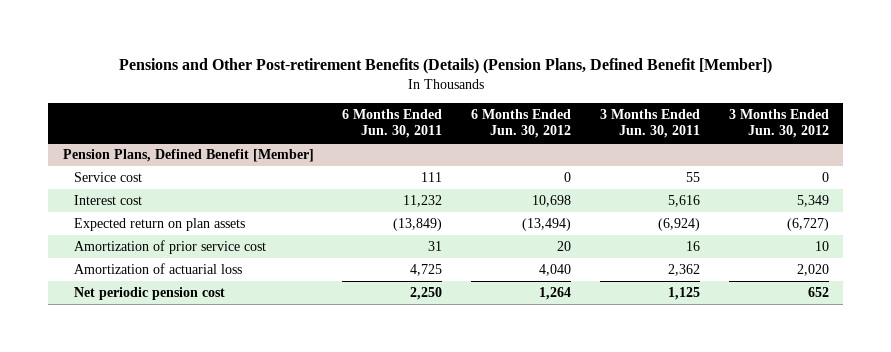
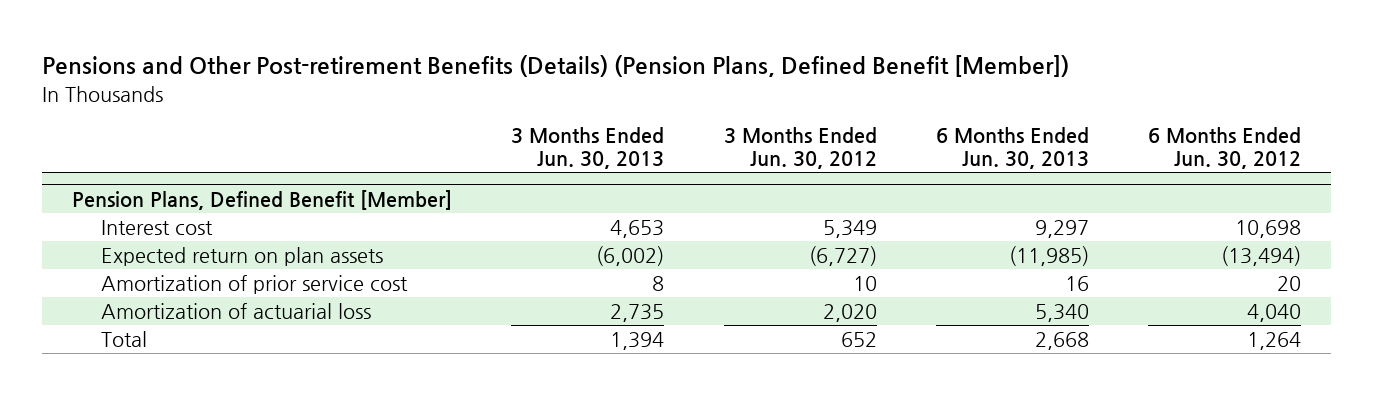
- | 6 Months Ended Jun. 30, 2011 | 6 Months Ended Jun. 30, 2012 | 3 Months Ended Jun. 30, 2011 | 3 Months Ended Jun. 30, 2012
+ | 3 Months Ended Jun. 30, 2013 | 3 Months Ended Jun. 30, 2012 | 6 Months Ended Jun. 30, 2013 | 6 Months Ended Jun. 30, 2012
@ Pension Plans, Defined Benefit [Member]
- Service cost | 111 | 0 | 55 | 0
- Net periodic pension cost | 2,250 | 1,264 | 1,125 | 652
+ Total | 1,394 | 652 | 2,668 | 1,264

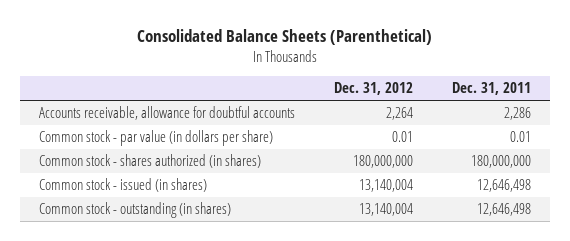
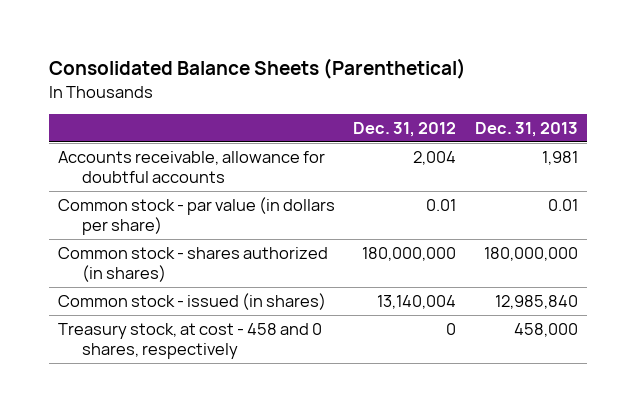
- | Dec. 31, 2012 | Dec. 31, 2011
+ | Dec. 31, 2012 | Dec. 31, 2013
- Accounts receivable, allowance for doubtful accounts | 2,264 | 2,286
+ Accounts receivable, allowance for doubtful accounts | 2,004 | 1,981
- Common stock - outstanding (in shares) | 13,140,004 | 12,646,498
+ Treasury stock, at cost - 458 and 0 shares, respectively | 0 | 458,000

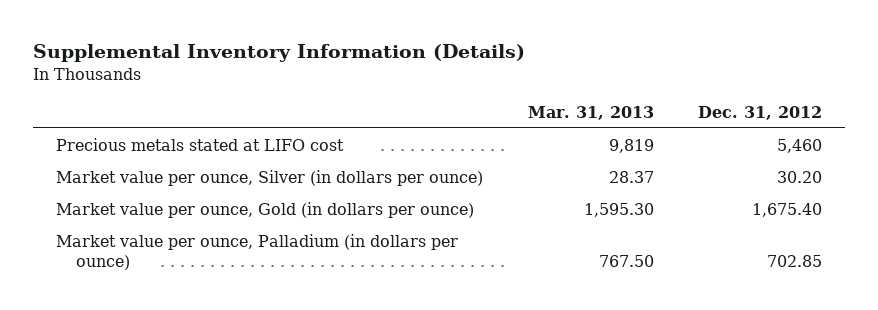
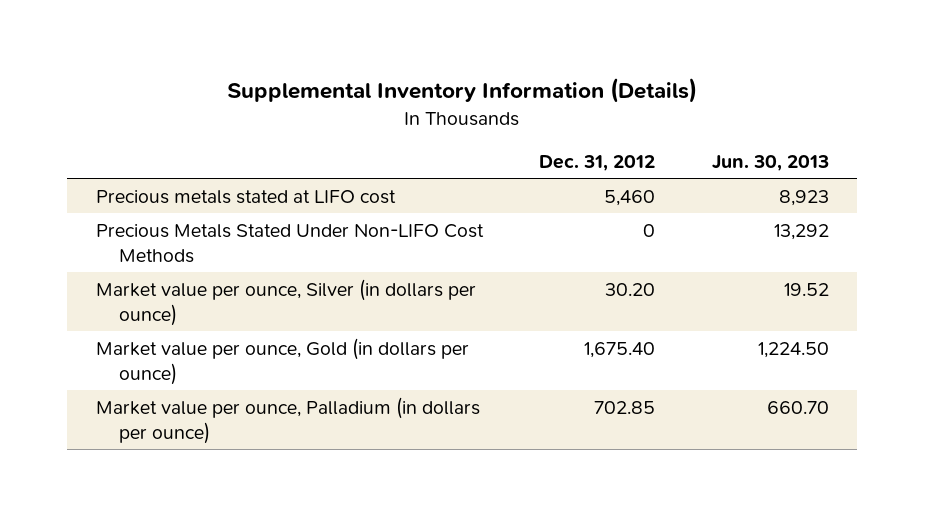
- | Mar. 31, 2013 | Dec. 31, 2012
+ | Dec. 31, 2012 | Jun. 30, 2013
+ Precious Metals Stated Under Non-LIFO Cost Methods | 0 | 13,292

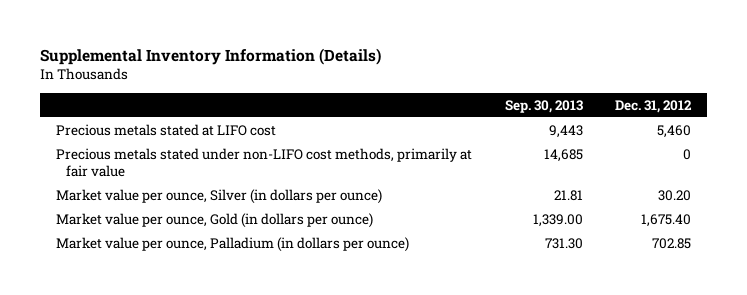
- | Dec. 31, 2012 | Jun. 30, 2013
+ | Sep. 30, 2013 | Dec. 31, 2012
- Precious Metals Stated Under Non-LIFO Cost Methods | 0 | 13,292
+ Precious metals stated under non-LIFO cost methods, primarily at fair value | 14,685 | 0

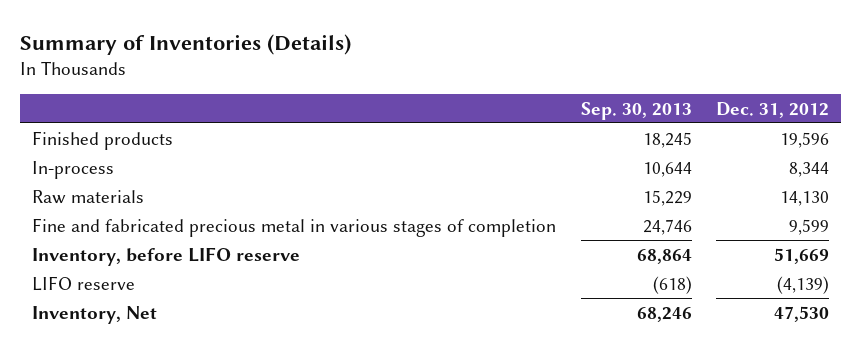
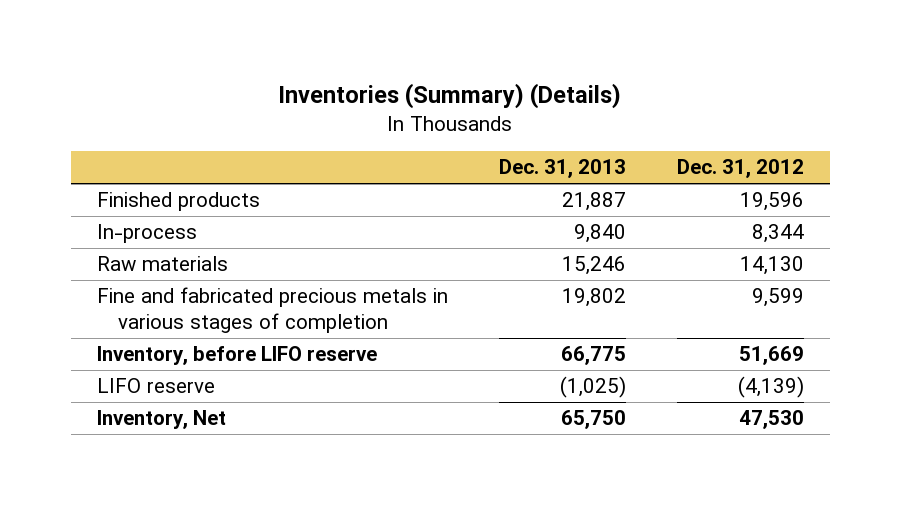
- Summary of Inventories (Details)
+ Inventories (Summary) (Details)
- | Sep. 30, 2013 | Dec. 31, 2012
+ | Dec. 31, 2013 | Dec. 31, 2012
- Fine and fabricated precious metal in various stages of completion | 24,746 | 9,599
+ Fine and fabricated precious metals in various stages of completion | 19,802 | 9,599

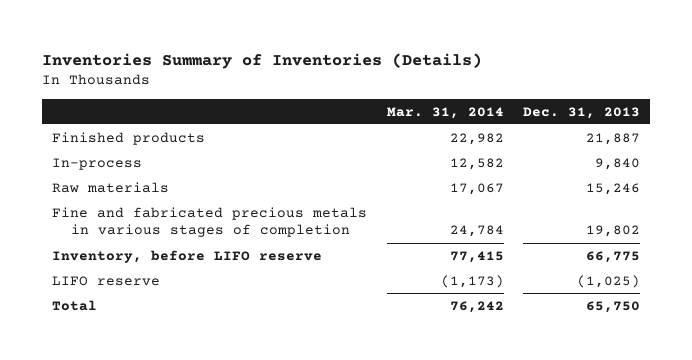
- Inventories (Summary) (Details)
+ Inventories Summary of Inventories (Details)
- | Dec. 31, 2013 | Dec. 31, 2012
+ | Mar. 31, 2014 | Dec. 31, 2013
- Inventory, Net | 65,750 | 47,530
+ Total | 76,242 | 65,750

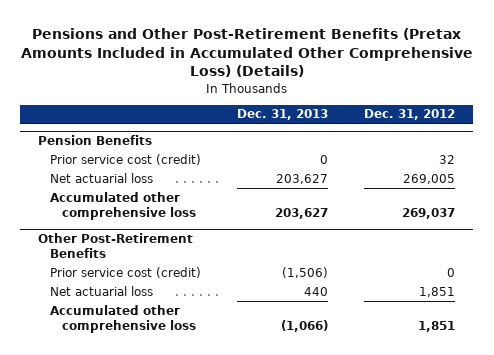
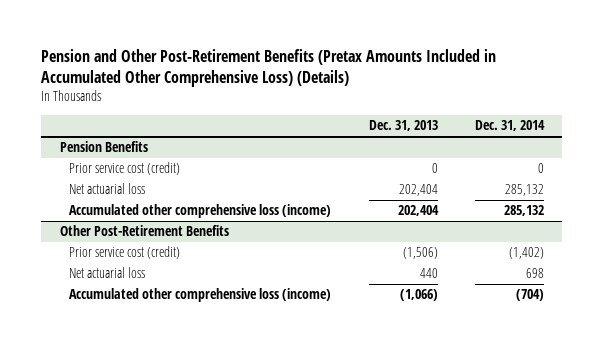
- Pensions and Other Post-Retirement Benefits (Pretax Amounts Included in Accumulated Other Comprehensive Loss) (Details)
+ Pension and Other Post-Retirement Benefits (Pretax Amounts Included in Accumulated Other Comprehensive Loss) (Details)
- | Dec. 31, 2013 | Dec. 31, 2012
+ | Dec. 31, 2013 | Dec. 31, 2014
@ Pension Benefits
- Net actuarial loss | 203,627 | 269,005
- Accumulated other comprehensive loss | 203,627 | 269,037
+ Net actuarial loss | 202,404 | 285,132
+ Accumulated other comprehensive loss (income) | 202,404 | 285,132
@ Other Post-Retirement Benefits
- Accumulated other comprehensive loss | (1,066) | 1,851
+ Accumulated other comprehensive loss (income) | (1,066) | (704)

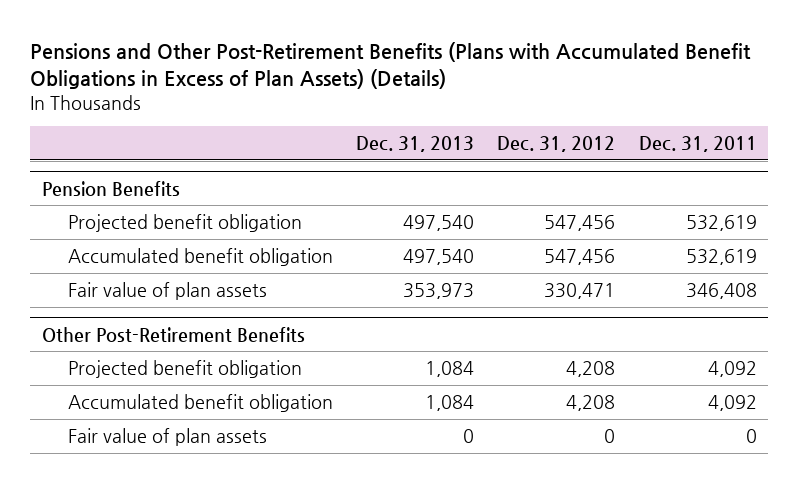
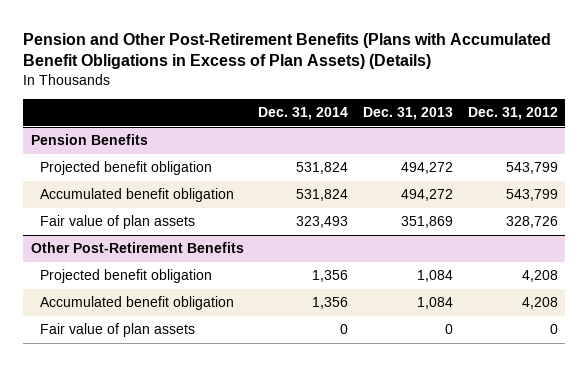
- Pensions and Other Post-Retirement Benefits (Plans with Accumulated Benefit Obligations in Excess of Plan Assets) (Details)
+ Pension and Other Post-Retirement Benefits (Plans with Accumulated Benefit Obligations in Excess of Plan Assets) (Details)
- | Dec. 31, 2013 | Dec. 31, 2012 | Dec. 31, 2011
+ | Dec. 31, 2014 | Dec. 31, 2013 | Dec. 31, 2012
@ Pension Benefits
- Projected benefit obligation | 497,540 | 547,456 | 532,619
- Accumulated benefit obligation | 497,540 | 547,456 | 532,619
- Fair value of plan assets | 353,973 | 330,471 | 346,408
+ Projected benefit obligation | 531,824 | 494,272 | 543,799
+ Accumulated benefit obligation | 531,824 | 494,272 | 543,799
+ Fair value of plan assets | 323,493 | 351,869 | 328,726

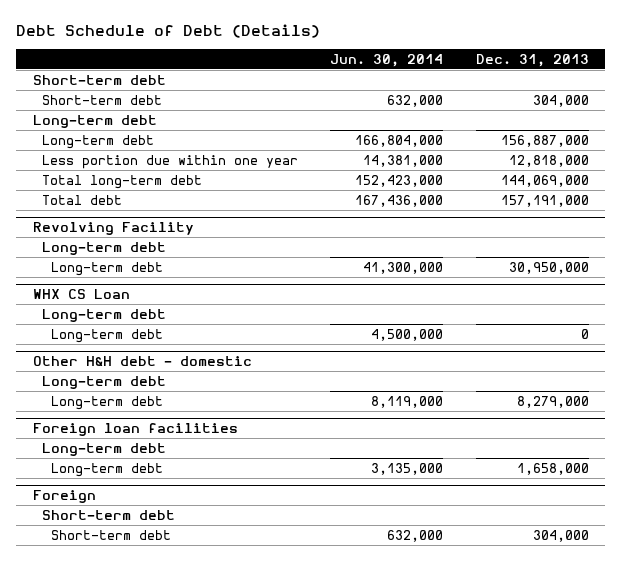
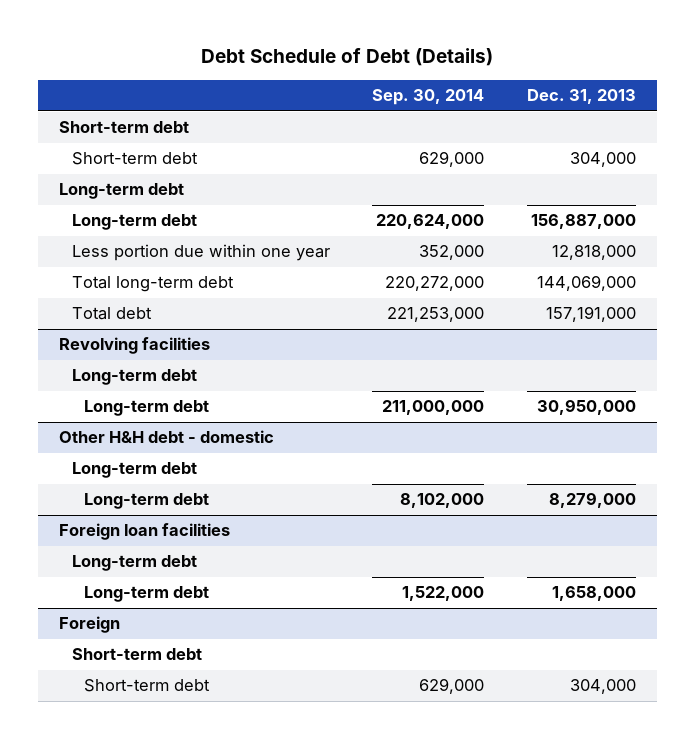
- | Jun. 30, 2014 | Dec. 31, 2013
+ | Sep. 30, 2014 | Dec. 31, 2013
- Revolving Facility
+ Revolving facilities
- WHX CS Loan
- Long-term debt
- Long-term debt | 4,500,000 | 0

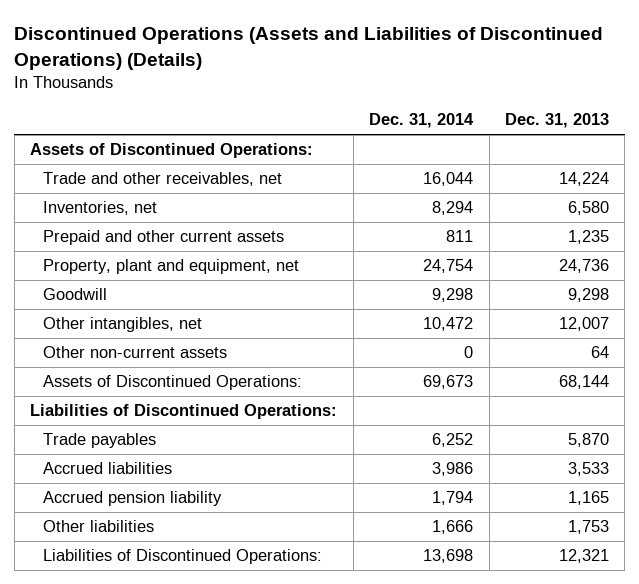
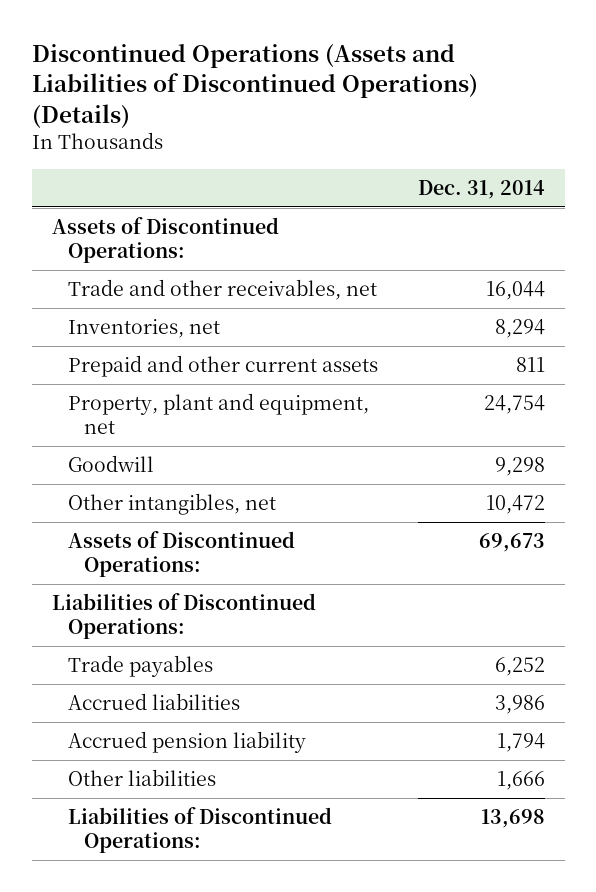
- | Dec. 31, 2014 | Dec. 31, 2013
+ | Dec. 31, 2014
- Other non-current assets | 0 | 64

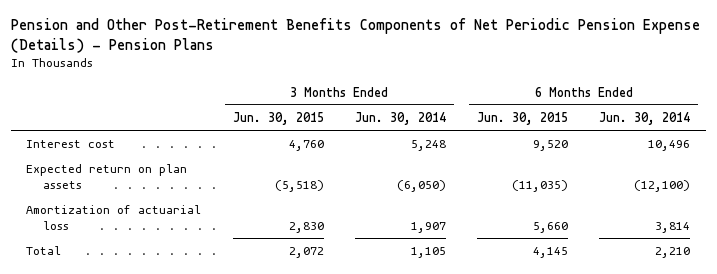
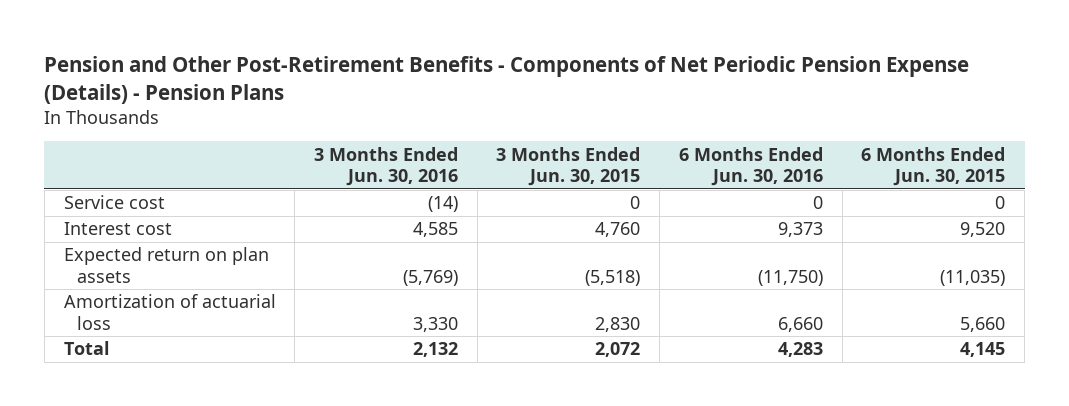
- Pension and Other Post-Retirement Benefits Components of Net Periodic Pension Expense (Details) - Pension Plans
+ Pension and Other Post-Retirement Benefits - Components of Net Periodic Pension Expense (Details) - Pension Plans
- | 3 Months Ended Jun. 30, 2015 | 3 Months Ended Jun. 30, 2014 | 6 Months Ended Jun. 30, 2015 | 6 Months Ended Jun. 30, 2014
+ | 3 Months Ended Jun. 30, 2016 | 3 Months Ended Jun. 30, 2015 | 6 Months Ended Jun. 30, 2016 | 6 Months Ended Jun. 30, 2015
+ Service cost | (14) | 0 | 0 | 0

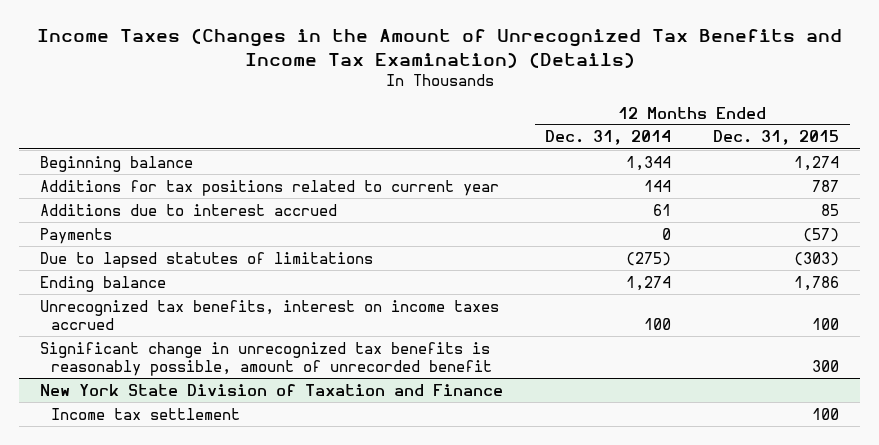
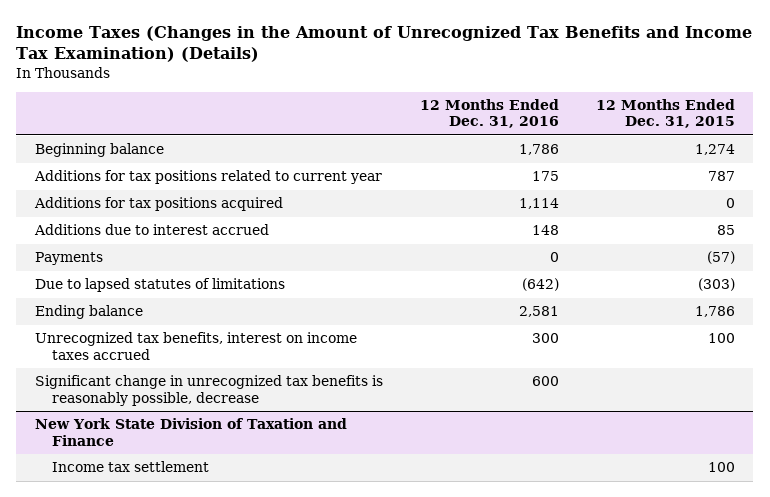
- | 12 Months Ended Dec. 31, 2014 | 12 Months Ended Dec. 31, 2015
+ | 12 Months Ended Dec. 31, 2016 | 12 Months Ended Dec. 31, 2015
+ Additions for tax positions acquired | 1,114 | 0
- Significant change in unrecognized tax benefits is reasonably possible, amount of unrecorded benefit | | 300
+ Significant change in unrecognized tax benefits is reasonably possible, decrease | 600 |

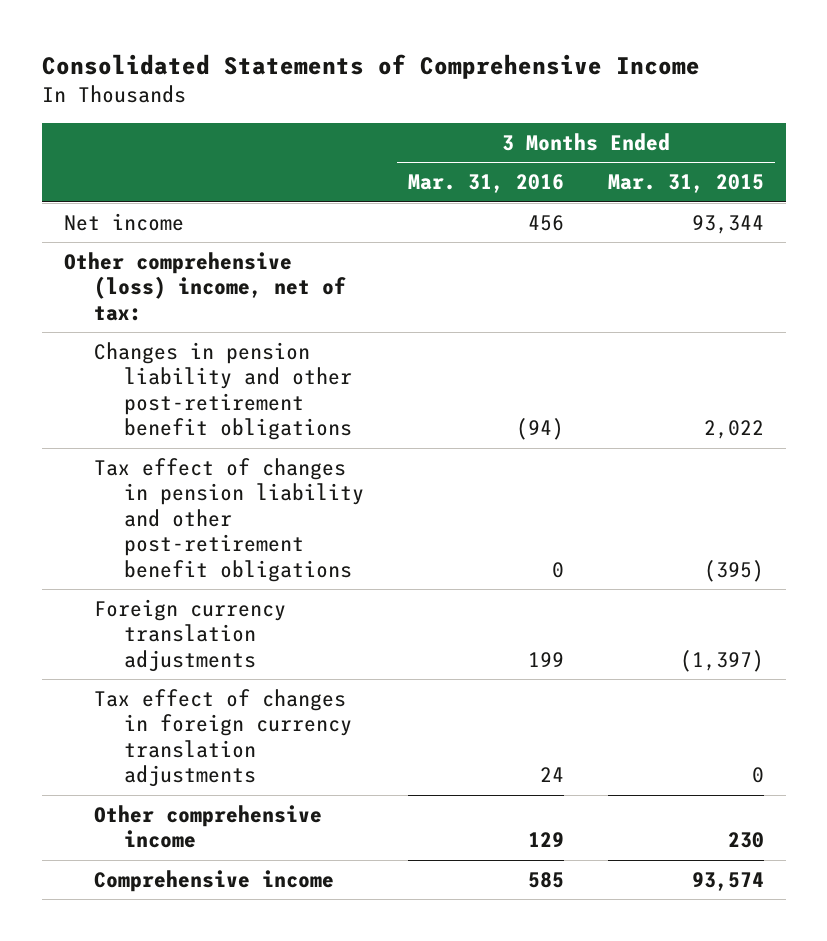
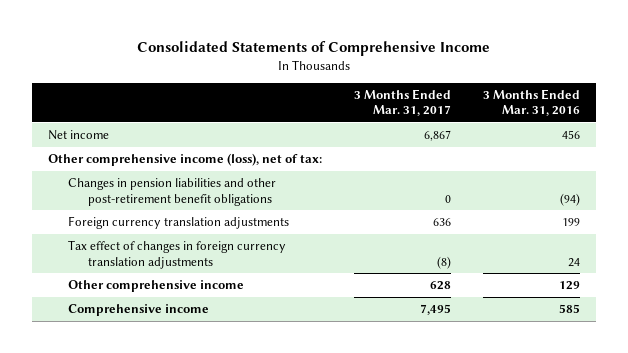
- | 3 Months Ended Mar. 31, 2016 | 3 Months Ended Mar. 31, 2015
+ | 3 Months Ended Mar. 31, 2017 | 3 Months Ended Mar. 31, 2016
- Other comprehensive (loss) income, net of tax:
- Changes in pension liability and other post-retirement benefit obligations | (94) | 2,022
- Tax effect of changes in pension liability and other post-retirement benefit obligations | 0 | (395)
+ Other comprehensive income (loss), net of tax:
+ Changes in pension liabilities and other post-retirement benefit obligations | 0 | (94)

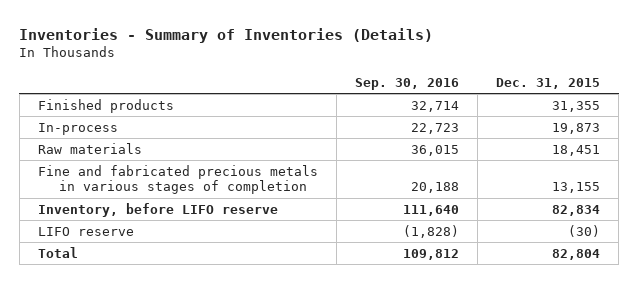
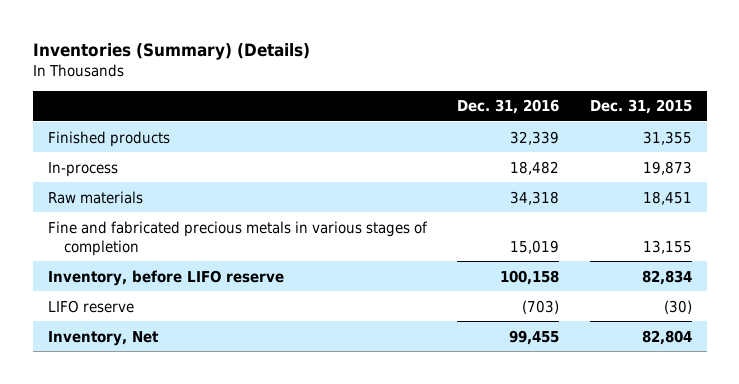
- Inventories - Summary of Inventories (Details)
+ Inventories (Summary) (Details)
- | Sep. 30, 2016 | Dec. 31, 2015
+ | Dec. 31, 2016 | Dec. 31, 2015
- Total | 109,812 | 82,804
+ Inventory, Net | 99,455 | 82,804

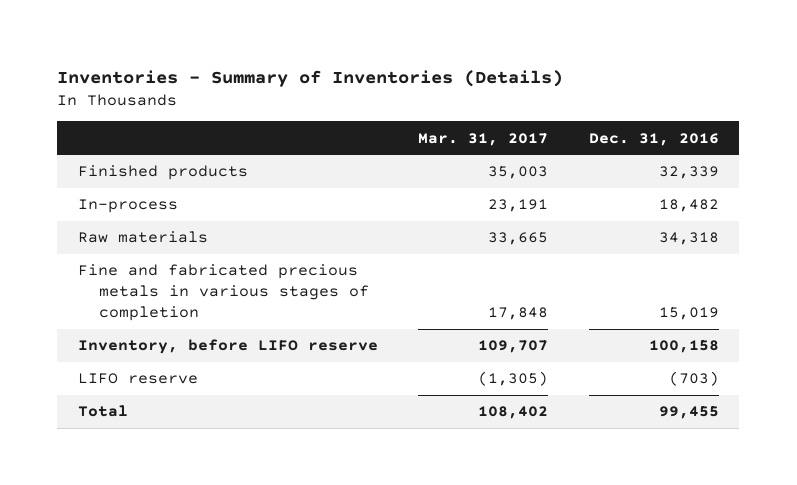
- Inventories (Summary) (Details)
+ Inventories - Summary of Inventories (Details)
- | Dec. 31, 2016 | Dec. 31, 2015
+ | Mar. 31, 2017 | Dec. 31, 2016
- Inventory, Net | 99,455 | 82,804
+ Total | 108,402 | 99,455

